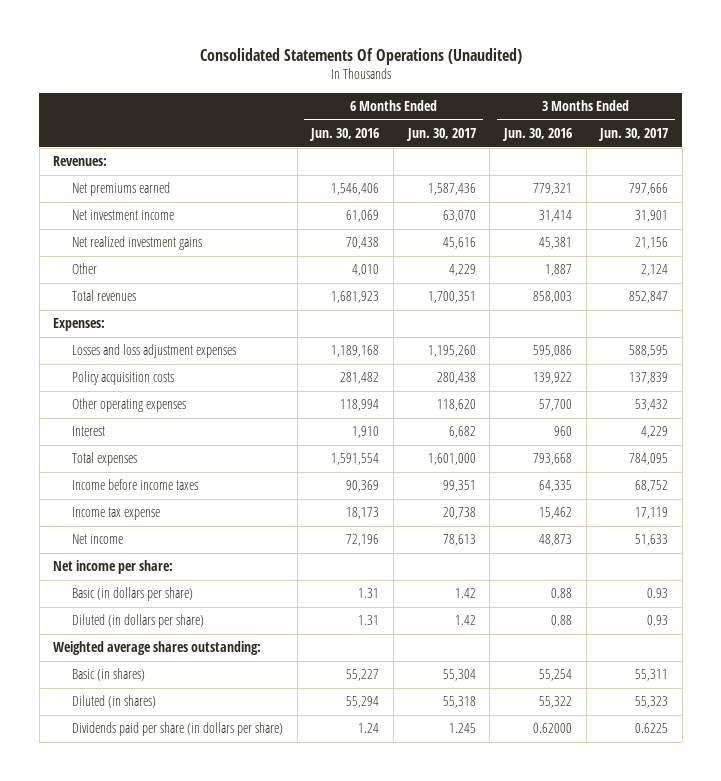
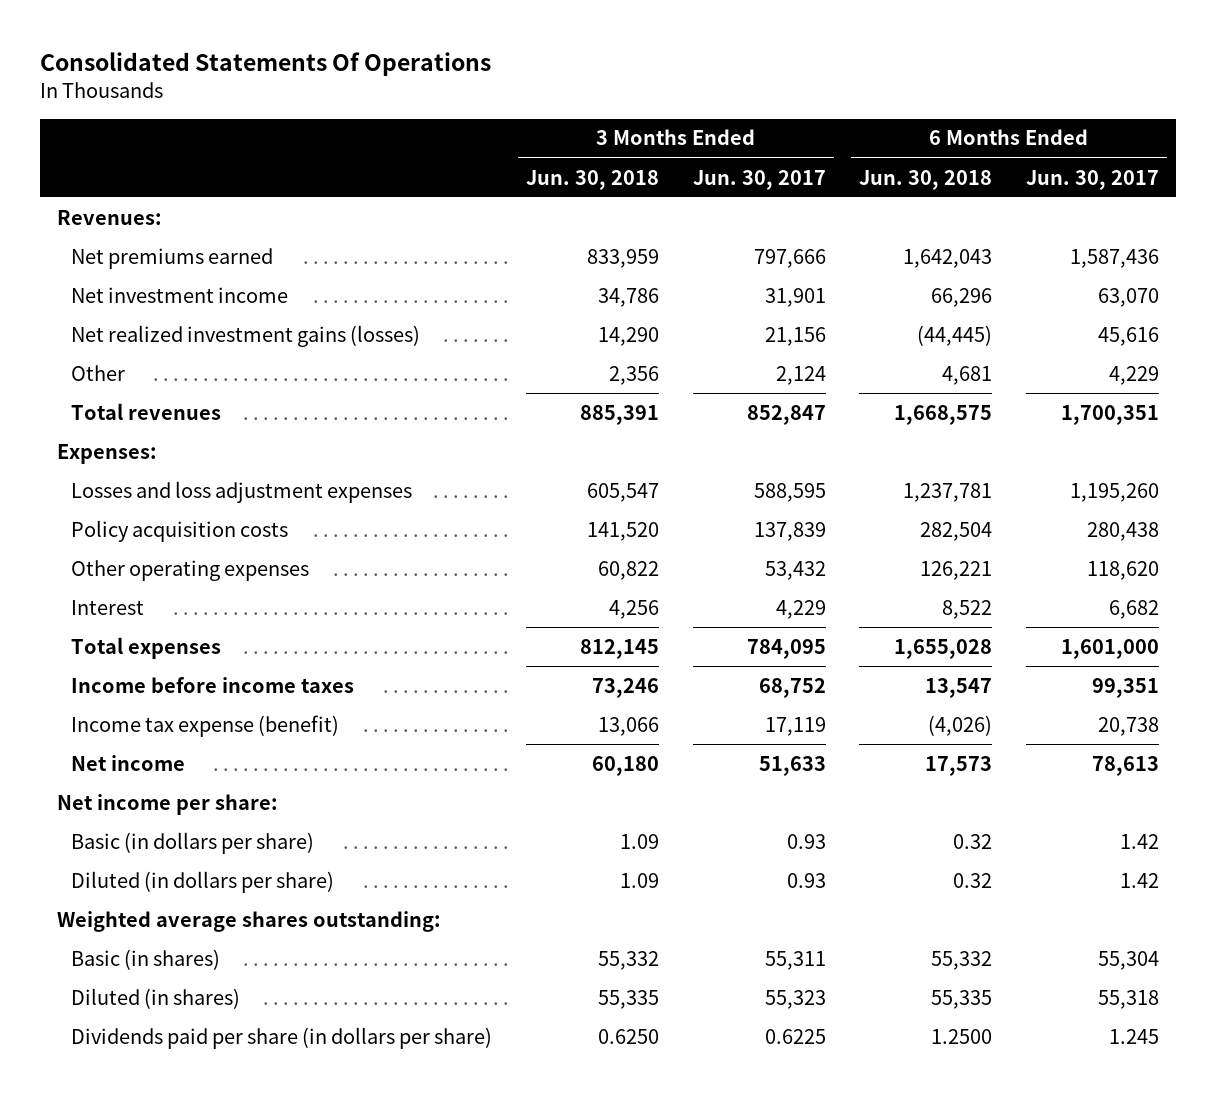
- Consolidated Statements Of Operations (Unaudited)
+ Consolidated Statements Of Operations
- | 6 Months Ended Jun. 30, 2016 | 6 Months Ended Jun. 30, 2017 | 3 Months Ended Jun. 30, 2016 | 3 Months Ended Jun. 30, 2017
+ | 3 Months Ended Jun. 30, 2018 | 3 Months Ended Jun. 30, 2017 | 6 Months Ended Jun. 30, 2018 | 6 Months Ended Jun. 30, 2017
- Net realized investment gains | 70,438 | 45,616 | 45,381 | 21,156
+ Net realized investment gains (losses) | 14,290 | 21,156 | (44,445) | 45,616
- Income tax expense | 18,173 | 20,738 | 15,462 | 17,119
+ Income tax expense (benefit) | 13,066 | 17,119 | (4,026) | 20,738

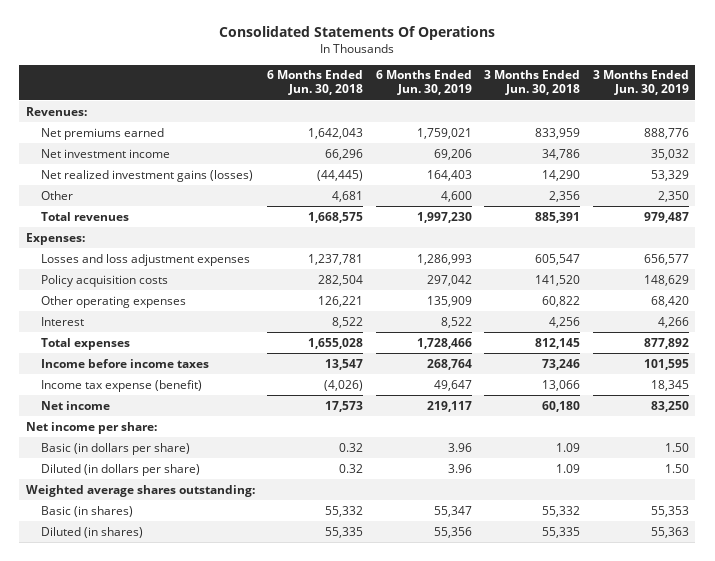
- | 3 Months Ended Jun. 30, 2018 | 3 Months Ended Jun. 30, 2017 | 6 Months Ended Jun. 30, 2018 | 6 Months Ended Jun. 30, 2017
+ | 6 Months Ended Jun. 30, 2018 | 6 Months Ended Jun. 30, 2019 | 3 Months Ended Jun. 30, 2018 | 3 Months Ended Jun. 30, 2019
- Dividends paid per share (in dollars per share) | 0.6250 | 0.6225 | 1.2500 | 1.245

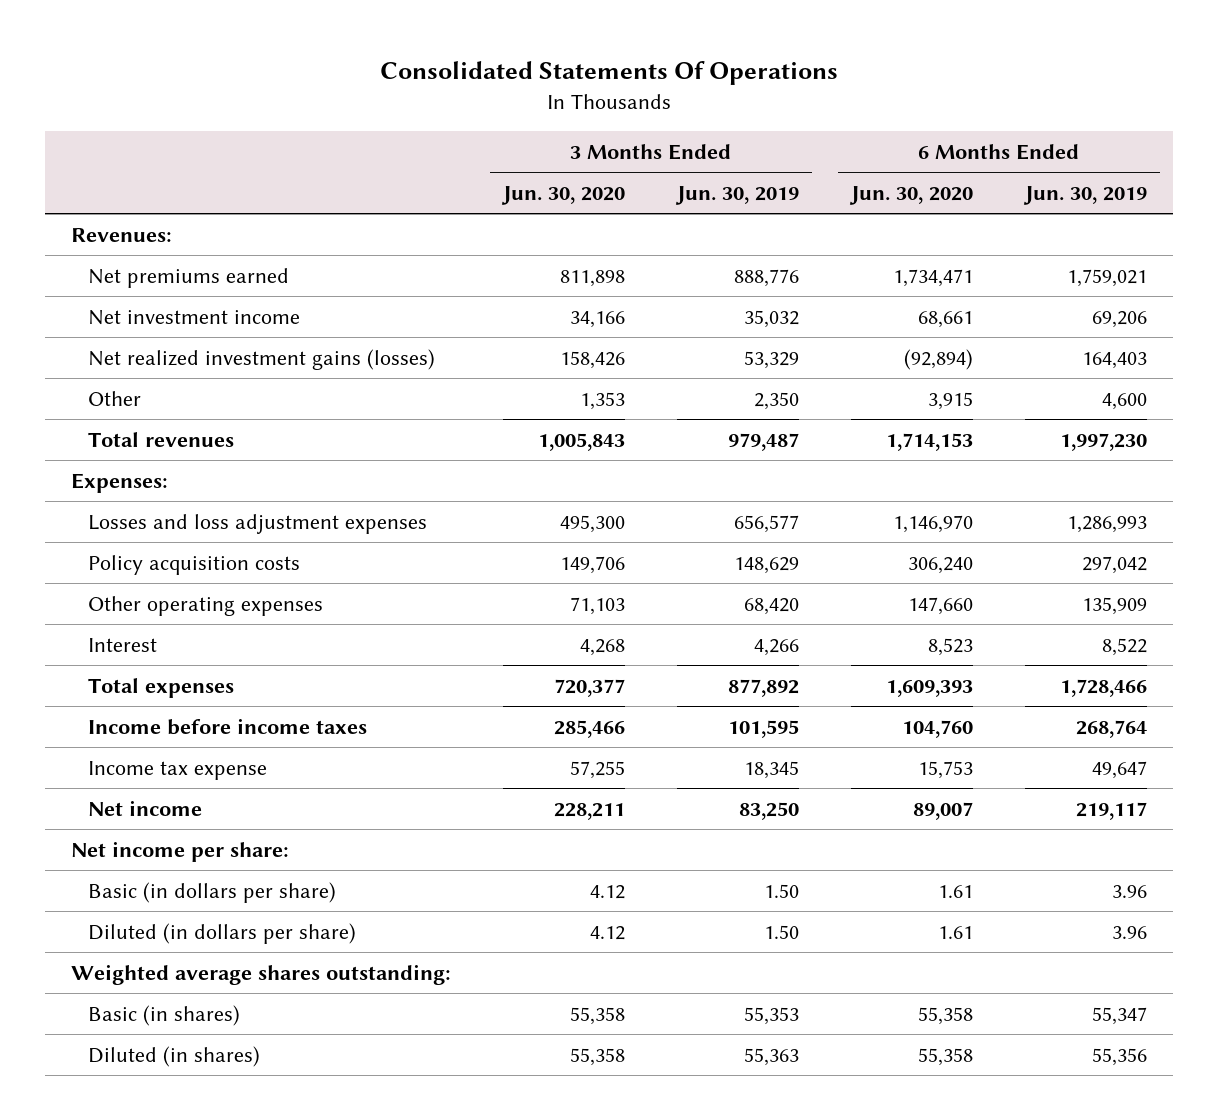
- | 6 Months Ended Jun. 30, 2018 | 6 Months Ended Jun. 30, 2019 | 3 Months Ended Jun. 30, 2018 | 3 Months Ended Jun. 30, 2019
+ | 3 Months Ended Jun. 30, 2020 | 3 Months Ended Jun. 30, 2019 | 6 Months Ended Jun. 30, 2020 | 6 Months Ended Jun. 30, 2019
- Income tax expense (benefit) | (4,026) | 49,647 | 13,066 | 18,345
+ Income tax expense | 57,255 | 18,345 | 15,753 | 49,647

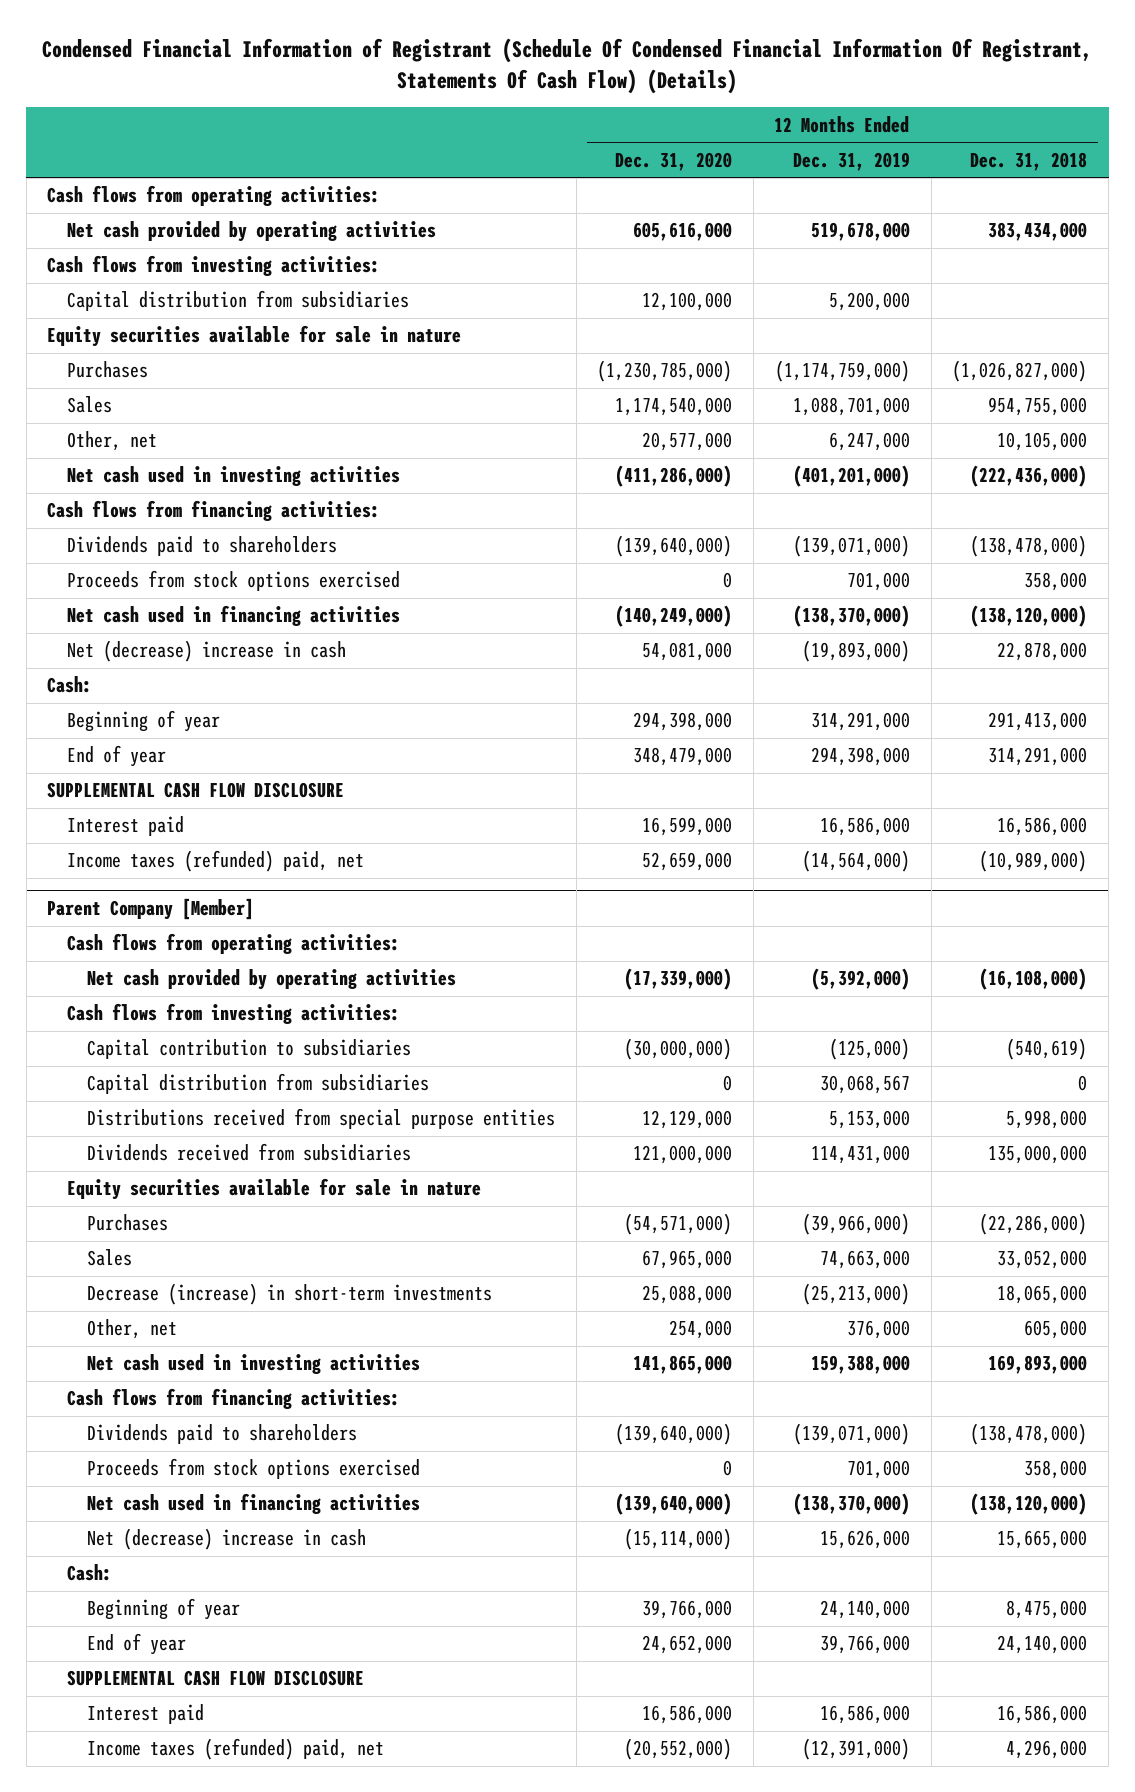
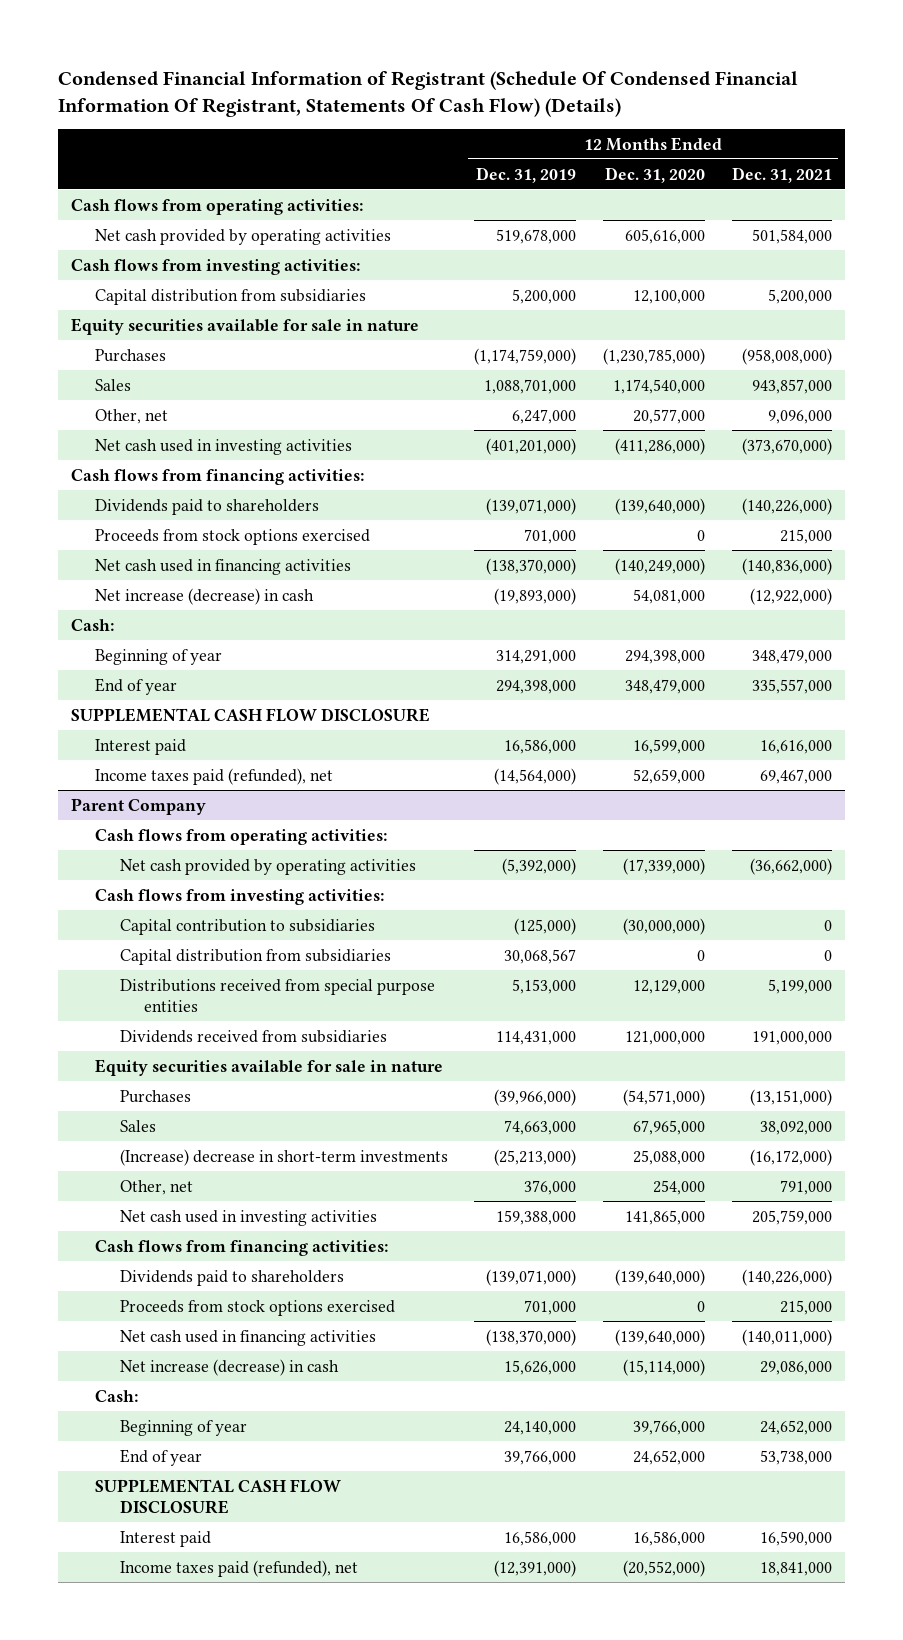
- | 12 Months Ended Dec. 31, 2020 | 12 Months Ended Dec. 31, 2019 | 12 Months Ended Dec. 31, 2018
+ | 12 Months Ended Dec. 31, 2019 | 12 Months Ended Dec. 31, 2020 | 12 Months Ended Dec. 31, 2021
- Net (decrease) increase in cash | 54,081,000 | (19,893,000) | 22,878,000
+ Net increase (decrease) in cash | (19,893,000) | 54,081,000 | (12,922,000)
- Income taxes (refunded) paid, net | 52,659,000 | (14,564,000) | (10,989,000)
- Parent Company [Member]
+ Income taxes paid (refunded), net | (14,564,000) | 52,659,000 | 69,467,000
+ Parent Company
- Decrease (increase) in short-term investments | 25,088,000 | (25,213,000) | 18,065,000
+ (Increase) decrease in short-term investments | (25,213,000) | 25,088,000 | (16,172,000)
- Net (decrease) increase in cash | (15,114,000) | 15,626,000 | 15,665,000
+ Net increase (decrease) in cash | 15,626,000 | (15,114,000) | 29,086,000
- Income taxes (refunded) paid, net | (20,552,000) | (12,391,000) | 4,296,000
+ Income taxes paid (refunded), net | (12,391,000) | (20,552,000) | 18,841,000

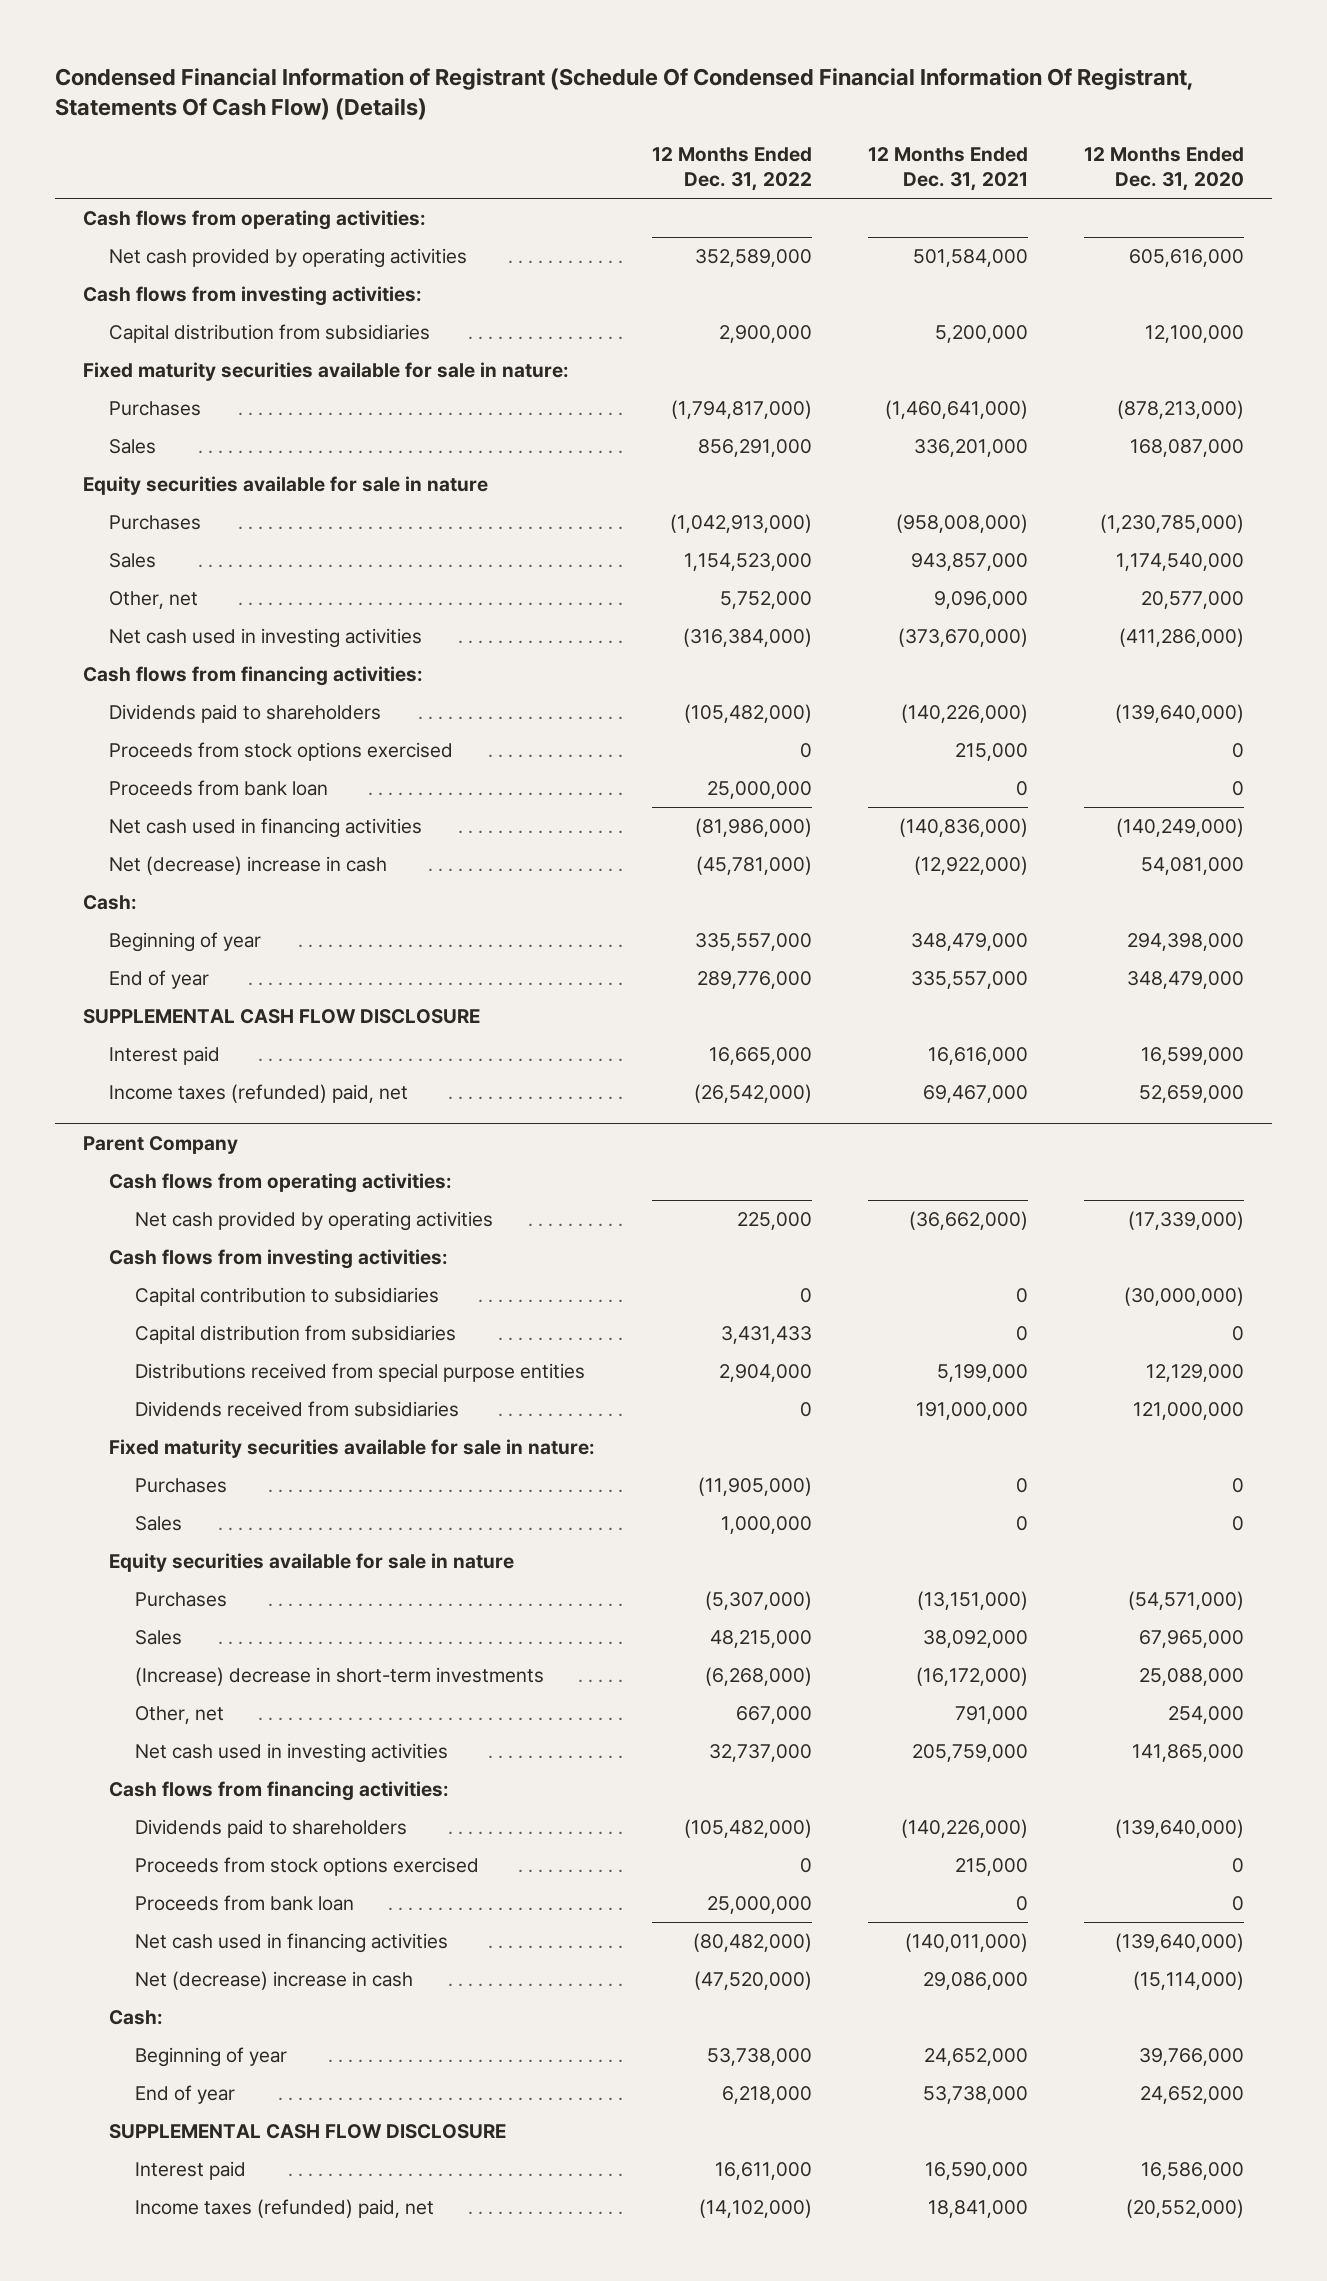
- | 12 Months Ended Dec. 31, 2019 | 12 Months Ended Dec. 31, 2020 | 12 Months Ended Dec. 31, 2021
+ | 12 Months Ended Dec. 31, 2022 | 12 Months Ended Dec. 31, 2021 | 12 Months Ended Dec. 31, 2020
+ Fixed maturity securities available for sale in nature:
+ Purchases | (1,794,817,000) | (1,460,641,000) | (878,213,000)
+ Sales | 856,291,000 | 336,201,000 | 168,087,000
+ Proceeds from bank loan | 25,000,000 | 0 | 0
- Net increase (decrease) in cash | (19,893,000) | 54,081,000 | (12,922,000)
+ Net (decrease) increase in cash | (45,781,000) | (12,922,000) | 54,081,000
- Income taxes paid (refunded), net | (14,564,000) | 52,659,000 | 69,467,000
+ Income taxes (refunded) paid, net | (26,542,000) | 69,467,000 | 52,659,000
@ Parent Company
+ Fixed maturity securities available for sale in nature:
+ Purchases | (11,905,000) | 0 | 0
+ Sales | 1,000,000 | 0 | 0
+ Proceeds from bank loan | 25,000,000 | 0 | 0
- Net increase (decrease) in cash | 15,626,000 | (15,114,000) | 29,086,000
+ Net (decrease) increase in cash | (47,520,000) | 29,086,000 | (15,114,000)
- Income taxes paid (refunded), net | (12,391,000) | (20,552,000) | 18,841,000
+ Income taxes (refunded) paid, net | (14,102,000) | 18,841,000 | (20,552,000)

